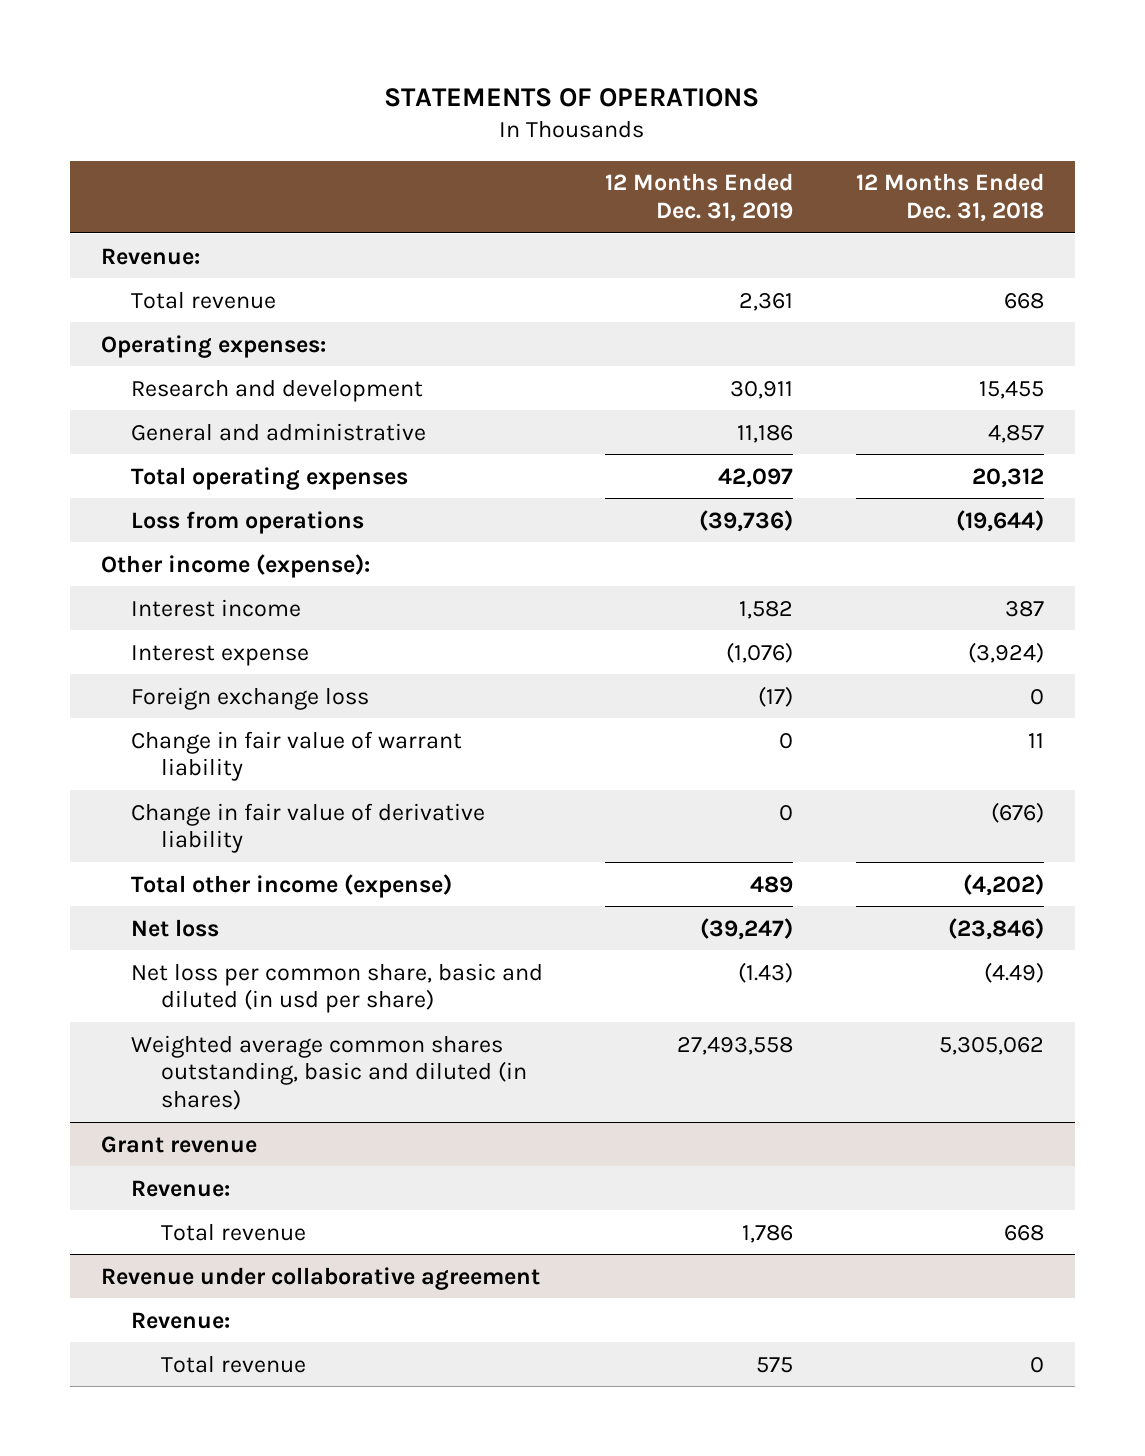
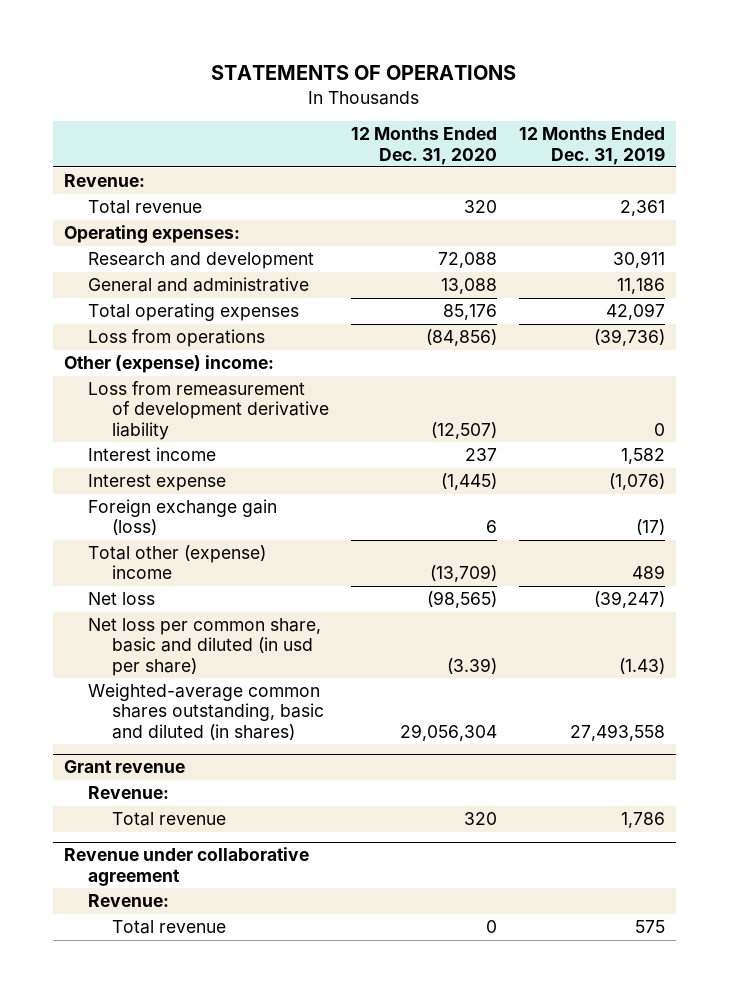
- | 12 Months Ended Dec. 31, 2019 | 12 Months Ended Dec. 31, 2018
+ | 12 Months Ended Dec. 31, 2020 | 12 Months Ended Dec. 31, 2019
- Other income (expense):
+ Other (expense) income:
+ Loss from remeasurement of development derivative liability | (12,507) | 0
- Foreign exchange loss | (17) | 0
- Change in fair value of warrant liability | 0 | 11
- Change in fair value of derivative liability | 0 | (676)
- Total other income (expense) | 489 | (4,202)
+ Foreign exchange gain (loss) | 6 | (17)
+ Total other (expense) income | (13,709) | 489
- Weighted average common shares outstanding, basic and diluted (in shares) | 27,493,558 | 5,305,062
+ Weighted-average common shares outstanding, basic and diluted (in shares) | 29,056,304 | 27,493,558

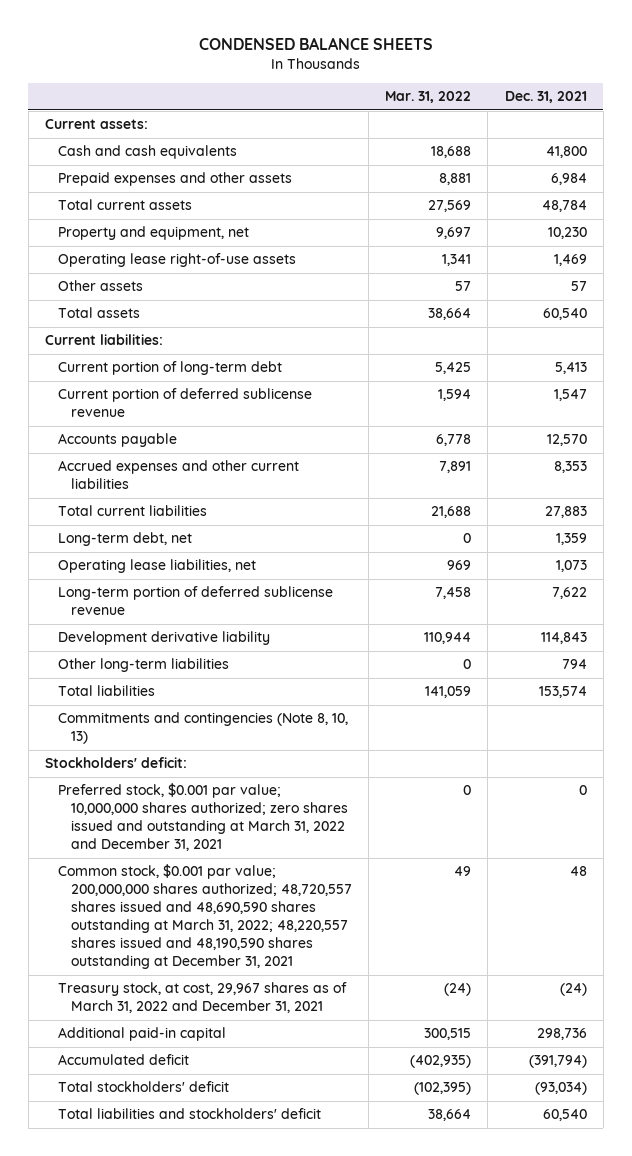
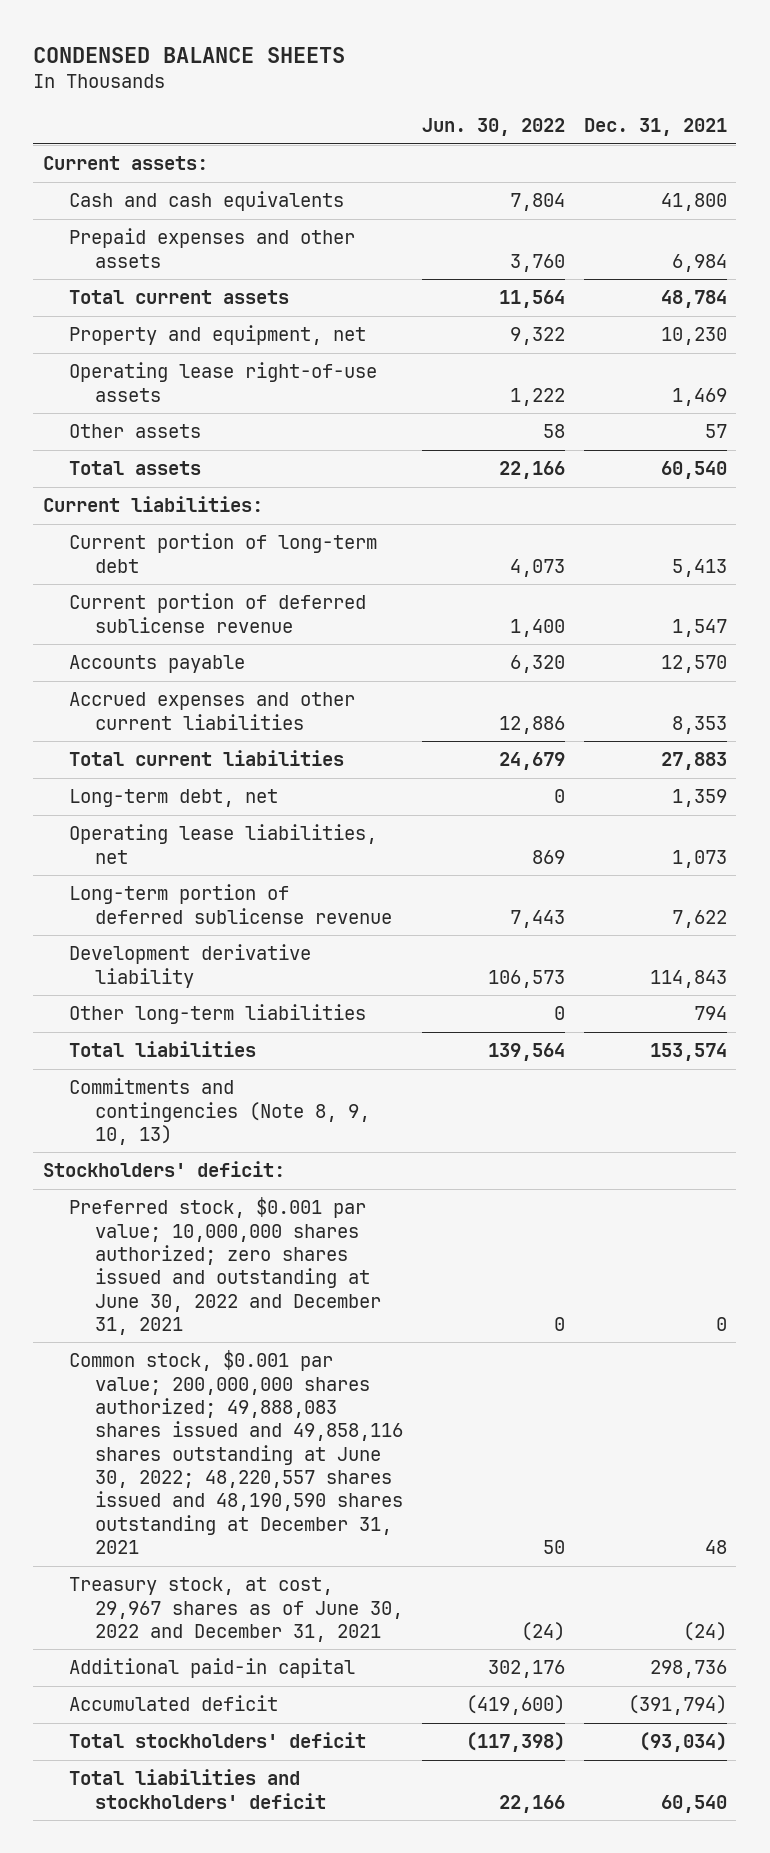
- | Mar. 31, 2022 | Dec. 31, 2021
+ | Jun. 30, 2022 | Dec. 31, 2021
- Commitments and contingencies (Note 8, 10, 13)
+ Commitments and contingencies (Note 8, 9, 10, 13)
- Preferred stock, $0.001 par value; 10,000,000 shares authorized; zero shares issued and outstanding at March 31, 2022 and December 31, 2021 | 0 | 0
- Common stock, $0.001 par value; 200,000,000 shares authorized; 48,720,557 shares issued and 48,690,590 shares outstanding at March 31, 2022; 48,220,557 shares issued and 48,190,590 shares outstanding at December 31, 2021 | 49 | 48
- Treasury stock, at cost, 29,967 shares as of March 31, 2022 and December 31, 2021 | (24) | (24)
+ Preferred stock, $0.001 par value; 10,000,000 shares authorized; zero shares issued and outstanding at June 30, 2022 and December 31, 2021 | 0 | 0
+ Common stock, $0.001 par value; 200,000,000 shares authorized; 49,888,083 shares issued and 49,858,116 shares outstanding at June 30, 2022; 48,220,557 shares issued and 48,190,590 shares outstanding at December 31, 2021 | 50 | 48
+ Treasury stock, at cost, 29,967 shares as of June 30, 2022 and December 31, 2021 | (24) | (24)

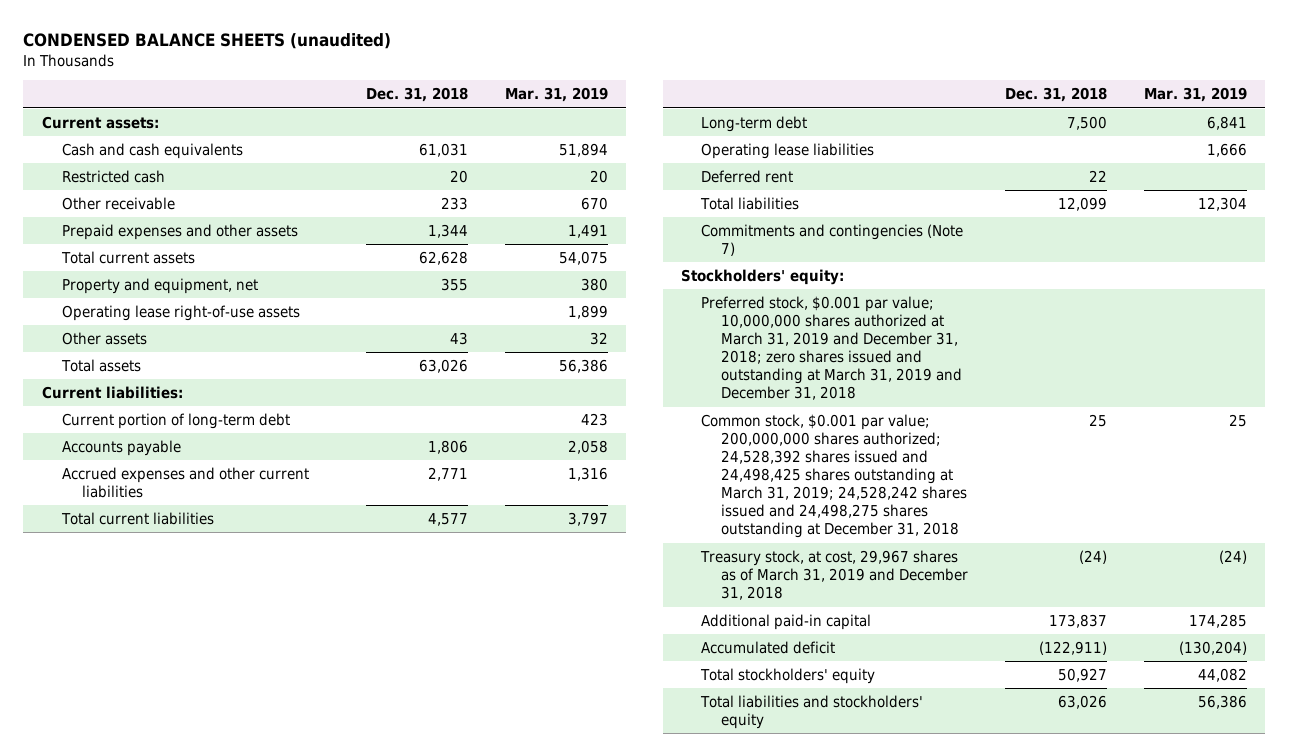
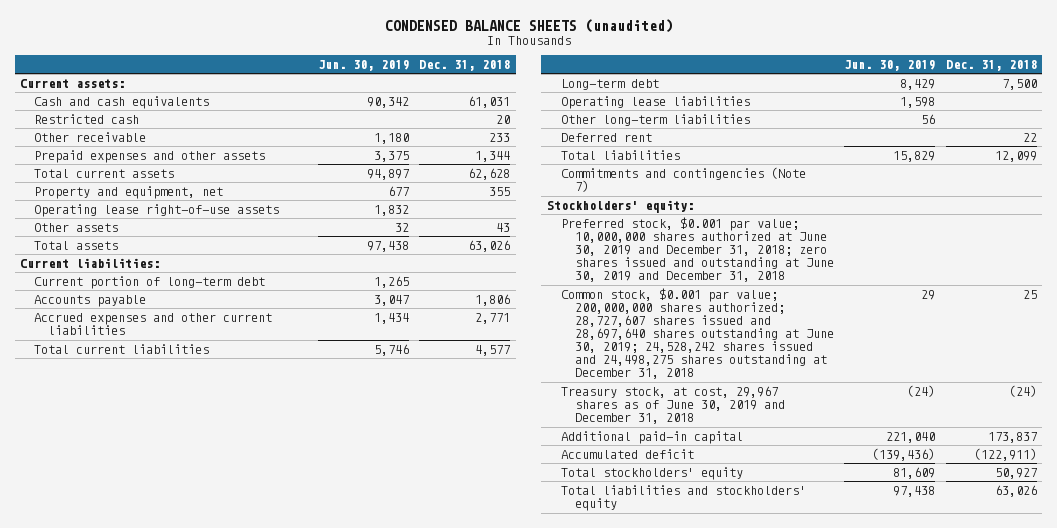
- | Dec. 31, 2018 | Mar. 31, 2019
+ | Jun. 30, 2019 | Dec. 31, 2018
+ Other long-term liabilities | 56 |
- Preferred stock, $0.001 par value; 10,000,000 shares authorized at March 31, 2019 and December 31, 2018; zero shares issued and outstanding at March 31, 2019 and December 31, 2018
- Common stock, $0.001 par value; 200,000,000 shares authorized; 24,528,392 shares issued and 24,498,425 shares outstanding at March 31, 2019; 24,528,242 shares issued and 24,498,275 shares outstanding at December 31, 2018 | 25 | 25
- Treasury stock, at cost, 29,967 shares as of March 31, 2019 and December 31, 2018 | (24) | (24)
+ Preferred stock, $0.001 par value; 10,000,000 shares authorized at June 30, 2019 and December 31, 2018; zero shares issued and outstanding at June 30, 2019 and December 31, 2018
+ Common stock, $0.001 par value; 200,000,000 shares authorized; 28,727,607 shares issued and 28,697,640 shares outstanding at June 30, 2019; 24,528,242 shares issued and 24,498,275 shares outstanding at December 31, 2018 | 29 | 25
+ Treasury stock, at cost, 29,967 shares as of June 30, 2019 and December 31, 2018 | (24) | (24)

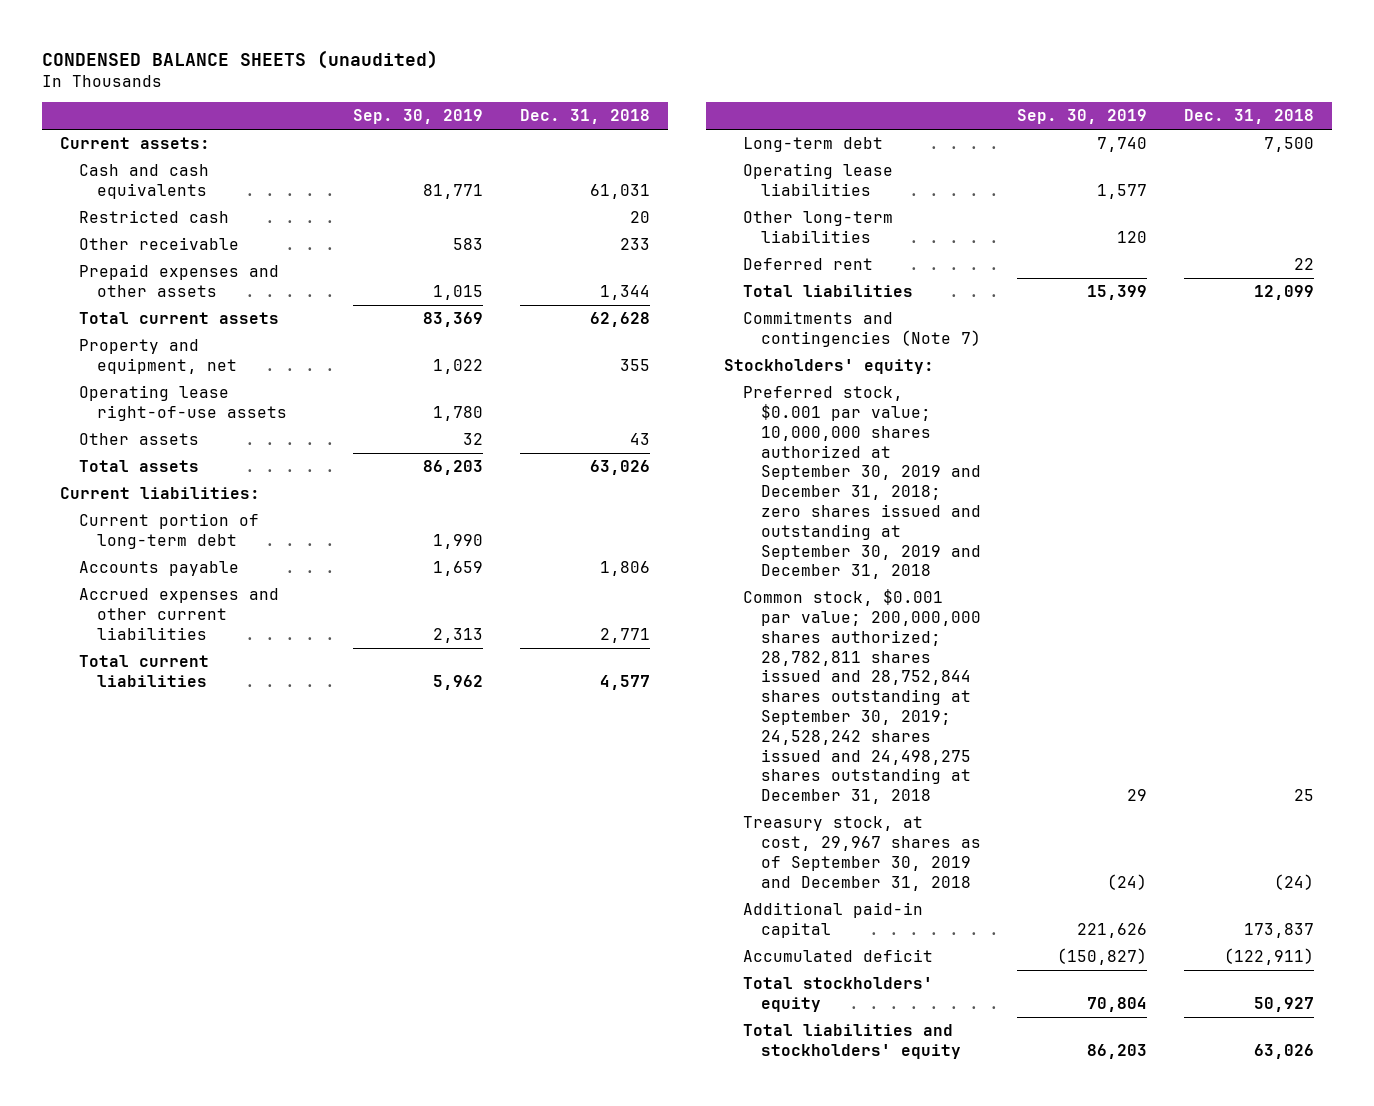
- | Jun. 30, 2019 | Dec. 31, 2018
+ | Sep. 30, 2019 | Dec. 31, 2018
- Preferred stock, $0.001 par value; 10,000,000 shares authorized at June 30, 2019 and December 31, 2018; zero shares issued and outstanding at June 30, 2019 and December 31, 2018
- Common stock, $0.001 par value; 200,000,000 shares authorized; 28,727,607 shares issued and 28,697,640 shares outstanding at June 30, 2019; 24,528,242 shares issued and 24,498,275 shares outstanding at December 31, 2018 | 29 | 25
- Treasury stock, at cost, 29,967 shares as of June 30, 2019 and December 31, 2018 | (24) | (24)
+ Preferred stock, $0.001 par value; 10,000,000 shares authorized at September 30, 2019 and December 31, 2018; zero shares issued and outstanding at September 30, 2019 and December 31, 2018
+ Common stock, $0.001 par value; 200,000,000 shares authorized; 28,782,811 shares issued and 28,752,844 shares outstanding at September 30, 2019; 24,528,242 shares issued and 24,498,275 shares outstanding at December 31, 2018 | 29 | 25
+ Treasury stock, at cost, 29,967 shares as of September 30, 2019 and December 31, 2018 | (24) | (24)

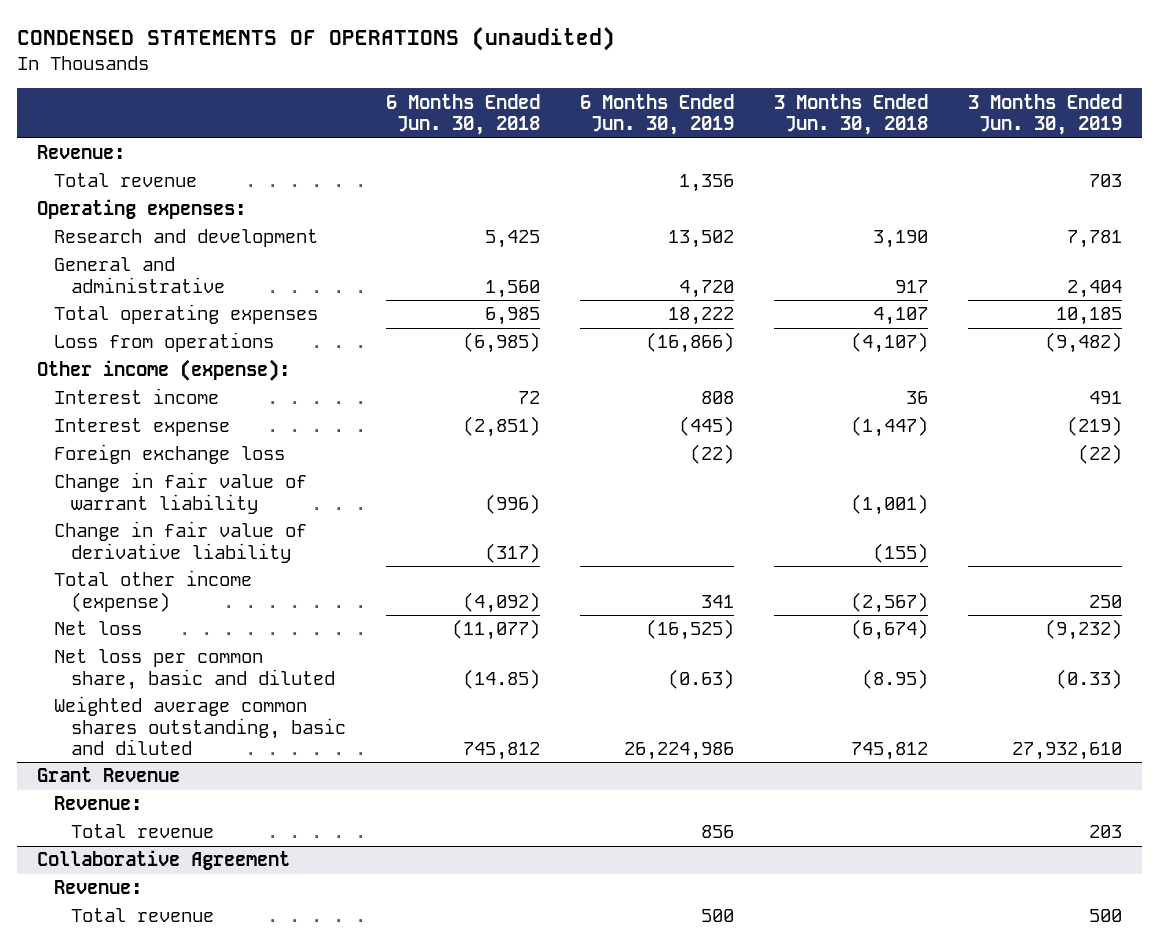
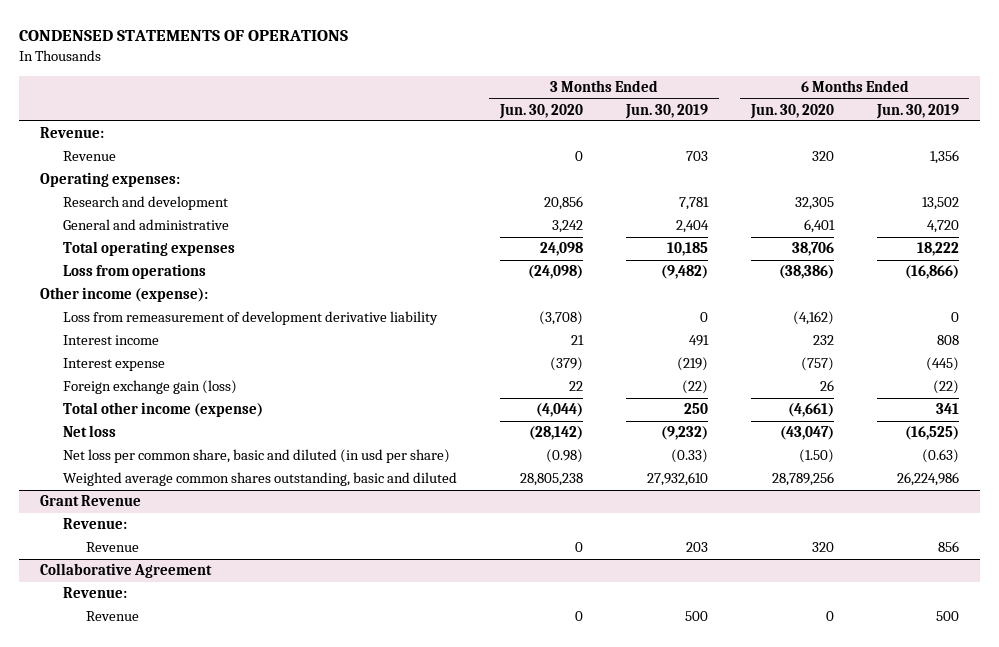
- CONDENSED STATEMENTS OF OPERATIONS (unaudited)
+ CONDENSED STATEMENTS OF OPERATIONS
- | 6 Months Ended Jun. 30, 2018 | 6 Months Ended Jun. 30, 2019 | 3 Months Ended Jun. 30, 2018 | 3 Months Ended Jun. 30, 2019
+ | 3 Months Ended Jun. 30, 2020 | 3 Months Ended Jun. 30, 2019 | 6 Months Ended Jun. 30, 2020 | 6 Months Ended Jun. 30, 2019
- Total revenue | | 1,356 | | 703
+ Revenue | 0 | 703 | 320 | 1,356
+ Loss from remeasurement of development derivative liability | (3,708) | 0 | (4,162) | 0
- Foreign exchange loss | | (22) | | (22)
- Change in fair value of warrant liability | (996) | | (1,001) |
- Change in fair value of derivative liability | (317) | | (155) |
+ Foreign exchange gain (loss) | 22 | (22) | 26 | (22)
- Net loss per common share, basic and diluted | (14.85) | (0.63) | (8.95) | (0.33)
+ Net loss per common share, basic and diluted (in usd per share) | (0.98) | (0.33) | (1.50) | (0.63)
@ Grant Revenue
- Total revenue | | 856 | | 203
+ Revenue | 0 | 203 | 320 | 856
@ Collaborative Agreement
- Total revenue | | 500 | | 500
+ Revenue | 0 | 500 | 0 | 500

